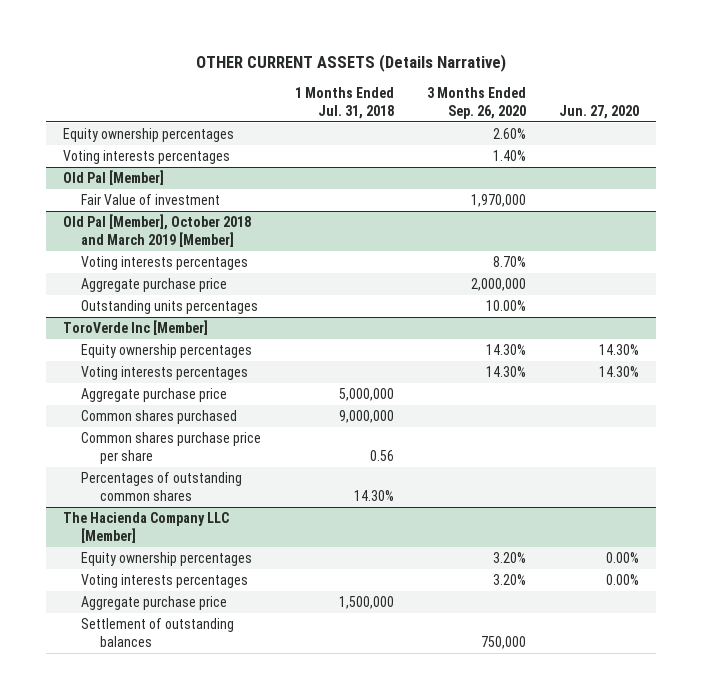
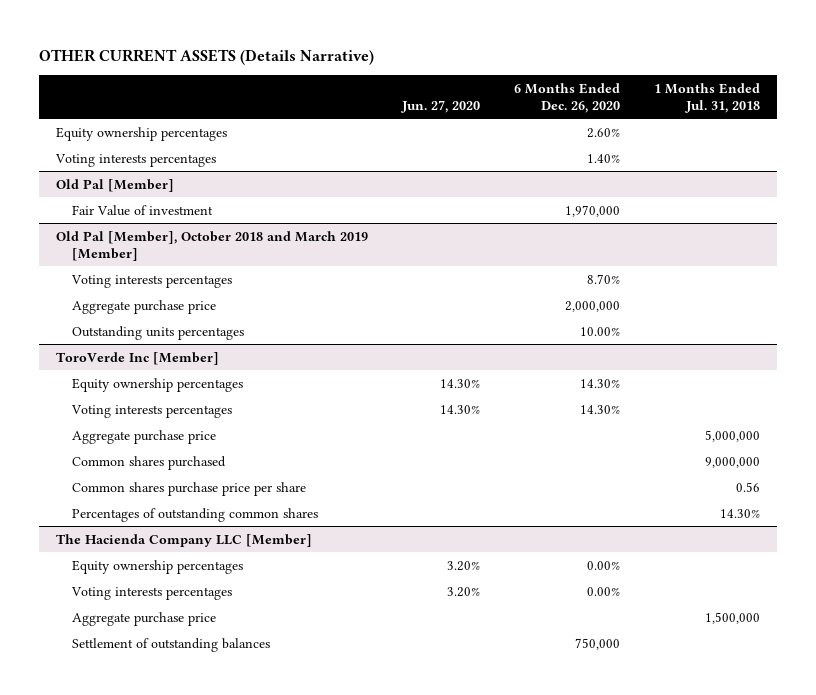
- | 1 Months Ended Jul. 31, 2018 | 3 Months Ended Sep. 26, 2020 | Jun. 27, 2020
+ | Jun. 27, 2020 | 6 Months Ended Dec. 26, 2020 | 1 Months Ended Jul. 31, 2018
@ The Hacienda Company LLC [Member]
- Equity ownership percentages | | 3.20% | 0.00%
- Voting interests percentages | | 3.20% | 0.00%
+ Equity ownership percentages | 3.20% | 0.00% |
+ Voting interests percentages | 3.20% | 0.00% |

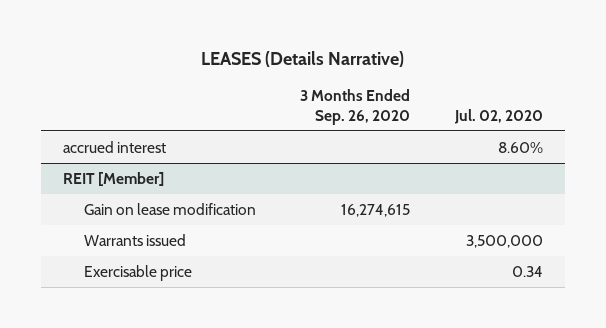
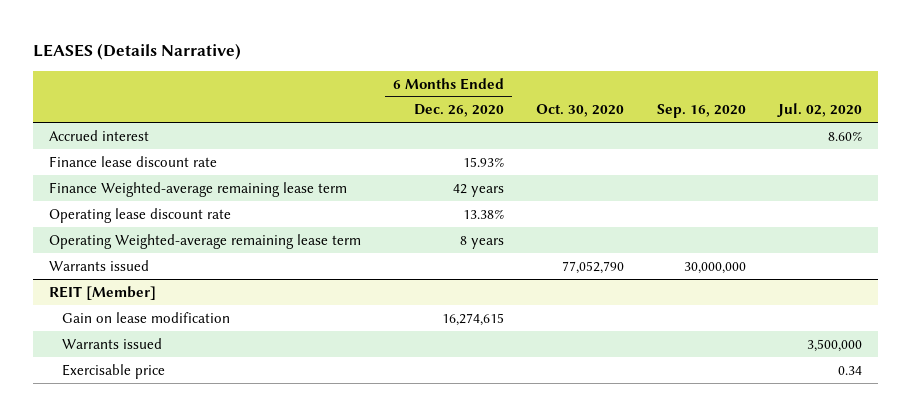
- | 3 Months Ended Sep. 26, 2020 | Jul. 02, 2020
+ | 6 Months Ended Dec. 26, 2020 | Oct. 30, 2020 | Sep. 16, 2020 | Jul. 02, 2020
- accrued interest | | 8.60%
+ Accrued interest | | | | 8.60%
+ Finance lease discount rate | 15.93% | | |
+ Finance Weighted-average remaining lease term | 42 years | | |
+ Operating lease discount rate | 13.38% | | |
+ Operating Weighted-average remaining lease term | 8 years | | |
+ Warrants issued | | 77,052,790 | 30,000,000 |

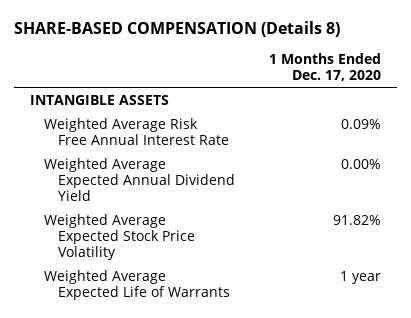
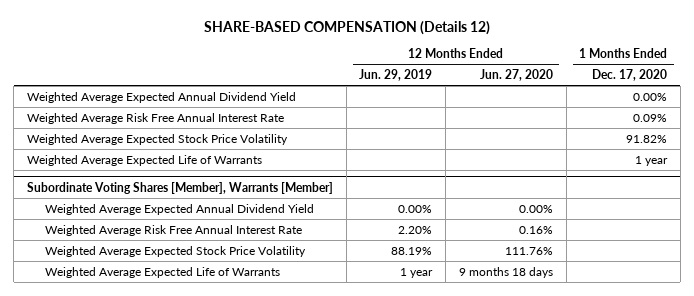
- SHARE-BASED COMPENSATION (Details 8)
+ SHARE-BASED COMPENSATION (Details 12)
- | 1 Months Ended Dec. 17, 2020
+ | 12 Months Ended Jun. 29, 2019 | 12 Months Ended Jun. 27, 2020 | 1 Months Ended Dec. 17, 2020
- INTANGIBLE ASSETS
moved down: Weighted Average Risk Free Annual Interest Rate | | | 0.09%
+ Subordinate Voting Shares [Member], Warrants [Member]
+ Weighted Average Expected Annual Dividend Yield | 0.00% | 0.00% |
+ Weighted Average Risk Free Annual Interest Rate | 2.20% | 0.16% |
+ Weighted Average Expected Stock Price Volatility | 88.19% | 111.76% |
+ Weighted Average Expected Life of Warrants | 1 year | 9 months 18 days |

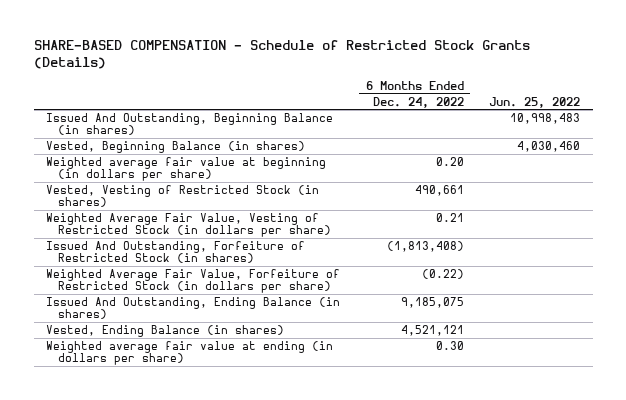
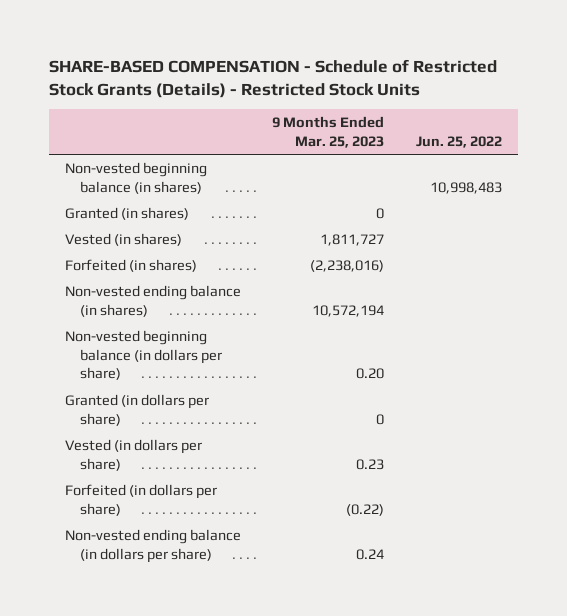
- SHARE-BASED COMPENSATION - Schedule of Restricted Stock Grants (Details)
+ SHARE-BASED COMPENSATION - Schedule of Restricted Stock Grants (Details) - Restricted Stock Units
- | 6 Months Ended Dec. 24, 2022 | Jun. 25, 2022
+ | 9 Months Ended Mar. 25, 2023 | Jun. 25, 2022
- Issued And Outstanding, Beginning Balance (in shares) | | 10,998,483
- Vested, Beginning Balance (in shares) | | 4,030,460
- Weighted average fair value at beginning (in dollars per share) | 0.20 |
- Vested, Vesting of Restricted Stock (in shares) | 490,661 |
- Weighted Average Fair Value, Vesting of Restricted Stock (in dollars per share) | 0.21 |
- Issued And Outstanding, Forfeiture of Restricted Stock (in shares) | (1,813,408) |
- Weighted Average Fair Value, Forfeiture of Restricted Stock (in dollars per share) | (0.22) |
- Issued And Outstanding, Ending Balance (in shares) | 9,185,075 |
- Vested, Ending Balance (in shares) | 4,521,121 |
- Weighted average fair value at ending (in dollars per share) | 0.30 |
+ Non-vested beginning balance (in shares) | | 10,998,483
+ Granted (in shares) | 0 |
+ Vested (in shares) | 1,811,727 |
+ Forfeited (in shares) | (2,238,016) |
+ Non-vested ending balance (in shares) | 10,572,194 |
+ Non-vested beginning balance (in dollars per share) | 0.20 |
+ Granted (in dollars per share) | 0 |
+ Vested (in dollars per share) | 0.23 |
+ Forfeited (in dollars per share) | (0.22) |
+ Non-vested ending balance (in dollars per share) | 0.24 |

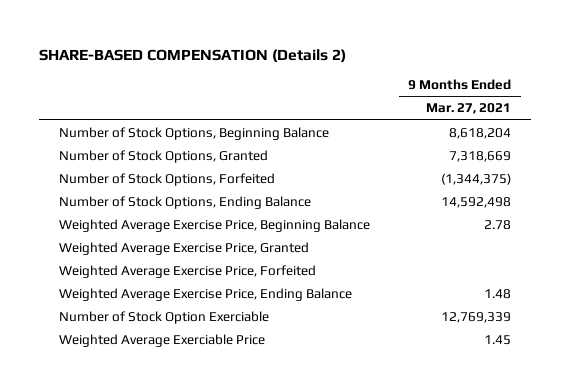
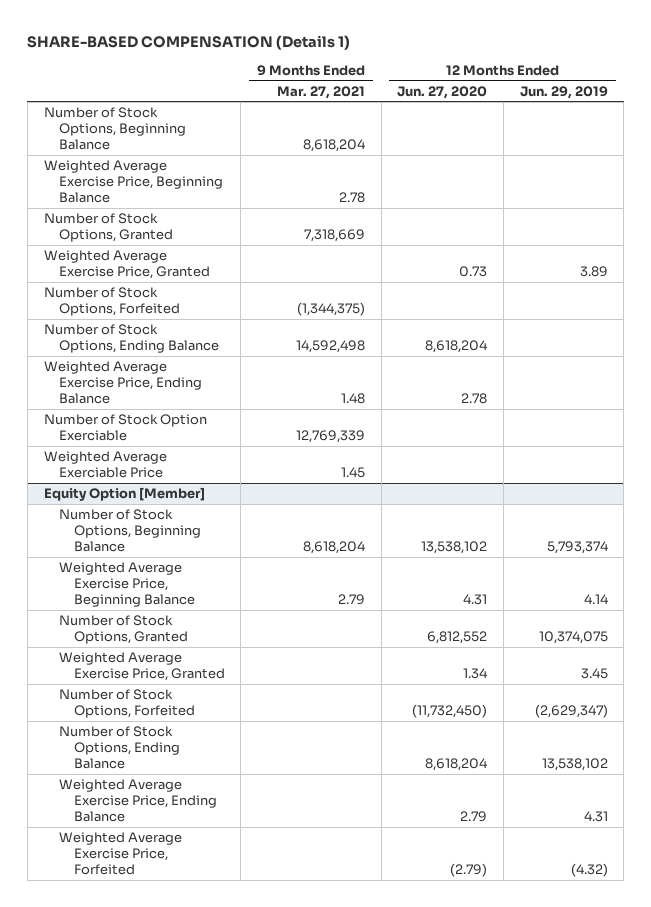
- SHARE-BASED COMPENSATION (Details 2)
+ SHARE-BASED COMPENSATION (Details 1)
- | 9 Months Ended Mar. 27, 2021
+ | 9 Months Ended Mar. 27, 2021 | 12 Months Ended Jun. 27, 2020 | 12 Months Ended Jun. 29, 2019
moved up: Weighted Average Exercise Price, Beginning Balance | 2.78 | |
moved up: Weighted Average Exercise Price, Granted | | 0.73 | 3.89
- Weighted Average Exercise Price, Forfeited
+ Equity Option [Member]
+ Number of Stock Options, Beginning Balance | 8,618,204 | 13,538,102 | 5,793,374
+ Weighted Average Exercise Price, Beginning Balance | 2.79 | 4.31 | 4.14
+ Number of Stock Options, Granted | | 6,812,552 | 10,374,075
+ Weighted Average Exercise Price, Granted | | 1.34 | 3.45
+ Number of Stock Options, Forfeited | | (11,732,450) | (2,629,347)
+ Number of Stock Options, Ending Balance | | 8,618,204 | 13,538,102
+ Weighted Average Exercise Price, Ending Balance | | 2.79 | 4.31
+ Weighted Average Exercise Price, Forfeited | | (2.79) | (4.32)

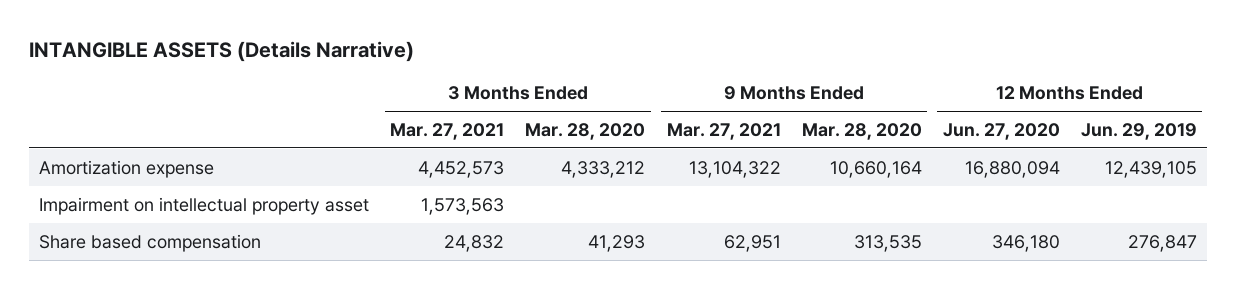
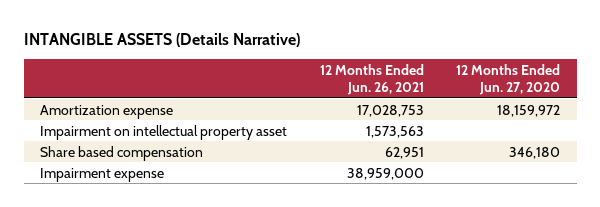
- | 3 Months Ended Mar. 27, 2021 | 3 Months Ended Mar. 28, 2020 | 9 Months Ended Mar. 27, 2021 | 9 Months Ended Mar. 28, 2020 | 12 Months Ended Jun. 27, 2020 | 12 Months Ended Jun. 29, 2019
+ | 12 Months Ended Jun. 26, 2021 | 12 Months Ended Jun. 27, 2020
- Amortization expense | 4,452,573 | 4,333,212 | 13,104,322 | 10,660,164 | 16,880,094 | 12,439,105
+ Amortization expense | 17,028,753 | 18,159,972
+ Impairment expense | 38,959,000 |

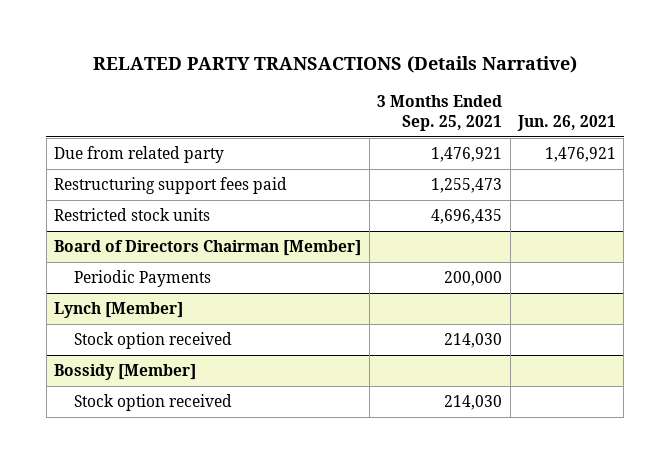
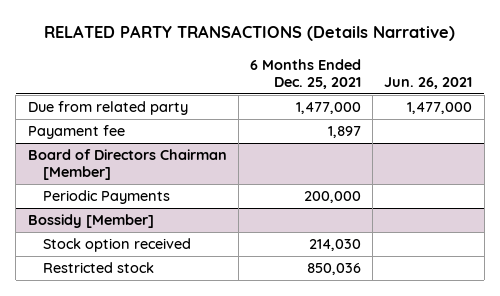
- | 3 Months Ended Sep. 25, 2021 | Jun. 26, 2021
+ | 6 Months Ended Dec. 25, 2021 | Jun. 26, 2021
- Due from related party | 1,476,921 | 1,476,921
- Restructuring support fees paid | 1,255,473 |
- Restricted stock units | 4,696,435 |
+ Due from related party | 1,477,000 | 1,477,000
+ Payament fee | 1,897 |
- Lynch [Member]
- Stock option received | 214,030 |
@ Bossidy [Member]
+ Restricted stock | 850,036 |

